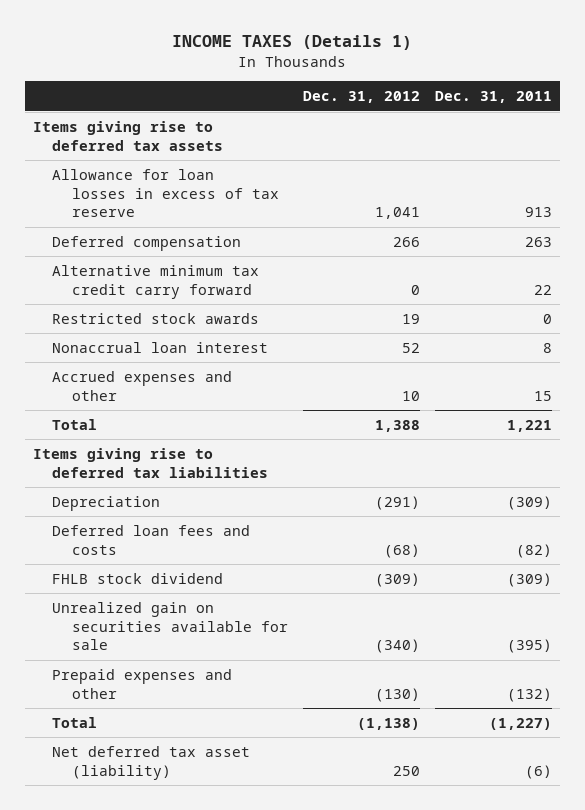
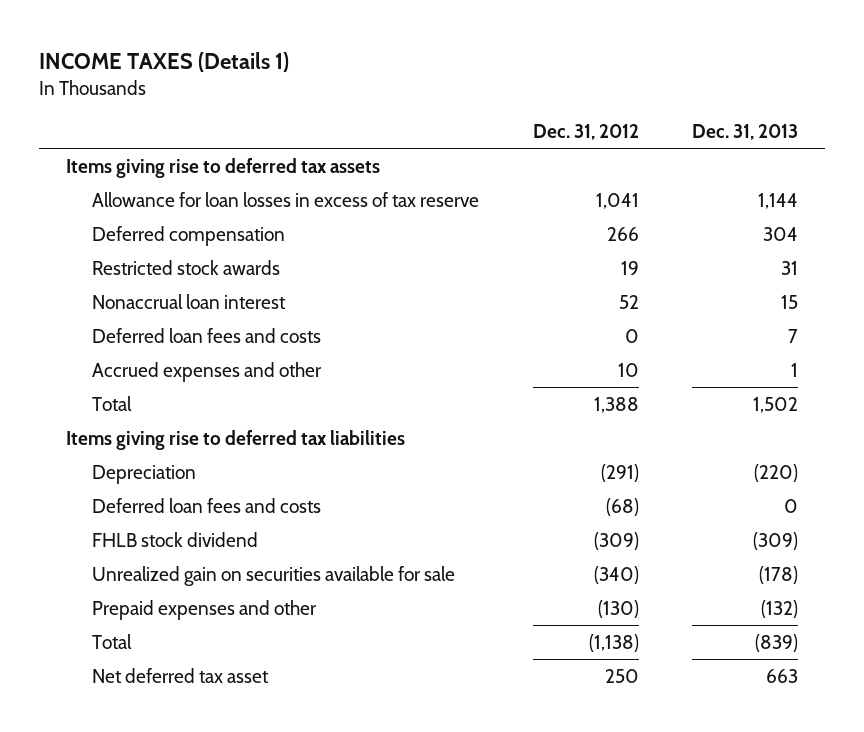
- | Dec. 31, 2012 | Dec. 31, 2011
+ | Dec. 31, 2012 | Dec. 31, 2013
- Alternative minimum tax credit carry forward | 0 | 22
+ Deferred loan fees and costs | 0 | 7
- Net deferred tax asset (liability) | 250 | (6)
+ Net deferred tax asset | 250 | 663

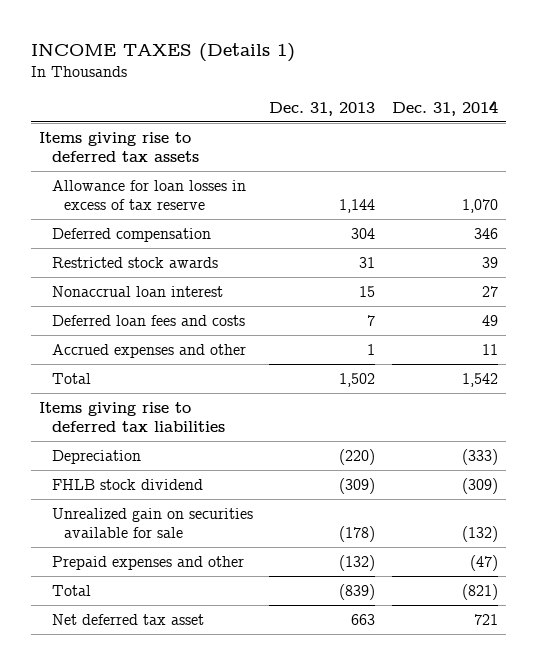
- | Dec. 31, 2012 | Dec. 31, 2013
+ | Dec. 31, 2013 | Dec. 31, 2014
- Deferred loan fees and costs | (68) | 0

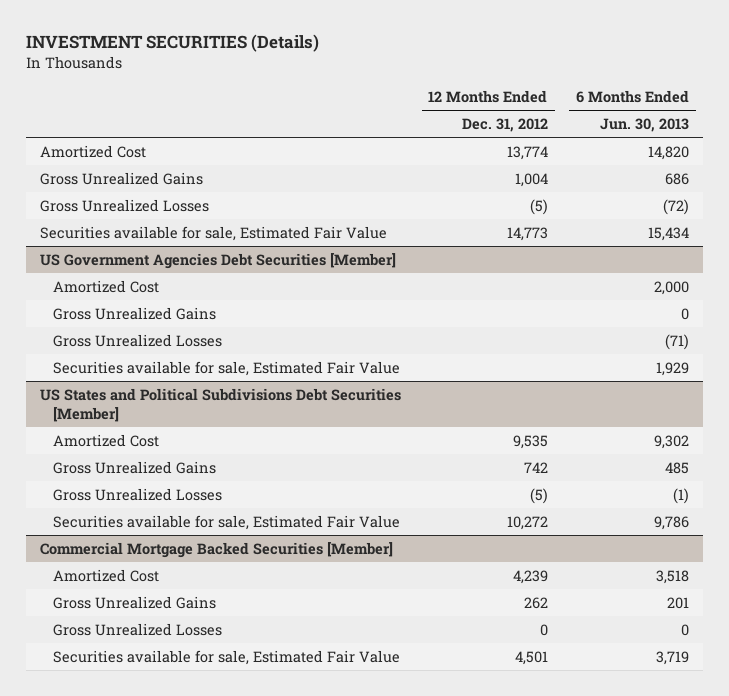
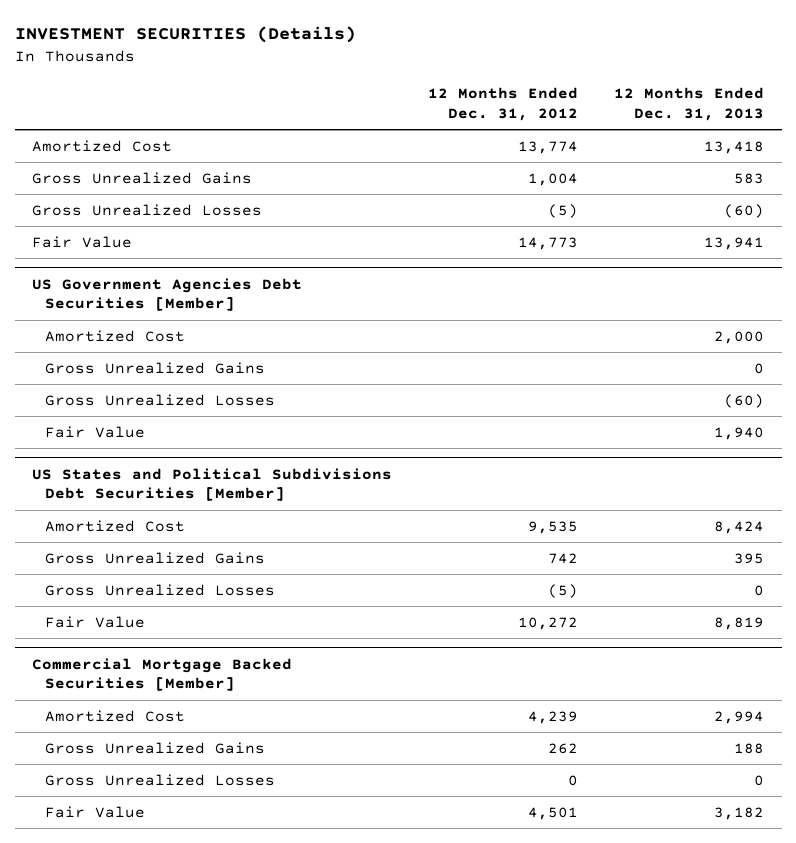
- | 12 Months Ended Dec. 31, 2012 | 6 Months Ended Jun. 30, 2013
+ | 12 Months Ended Dec. 31, 2012 | 12 Months Ended Dec. 31, 2013
- Securities available for sale, Estimated Fair Value | 14,773 | 15,434
+ Fair Value | 14,773 | 13,941
@ US Government Agencies Debt Securities [Member]
- Securities available for sale, Estimated Fair Value | | 1,929
+ Fair Value | | 1,940
@ US States and Political Subdivisions Debt Securities [Member]
- Securities available for sale, Estimated Fair Value | 10,272 | 9,786
+ Fair Value | 10,272 | 8,819
@ Commercial Mortgage Backed Securities [Member]
- Securities available for sale, Estimated Fair Value | 4,501 | 3,719
+ Fair Value | 4,501 | 3,182

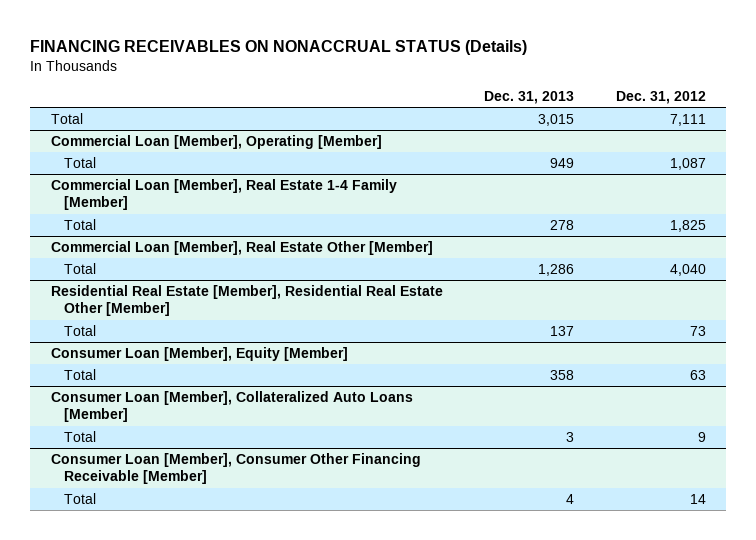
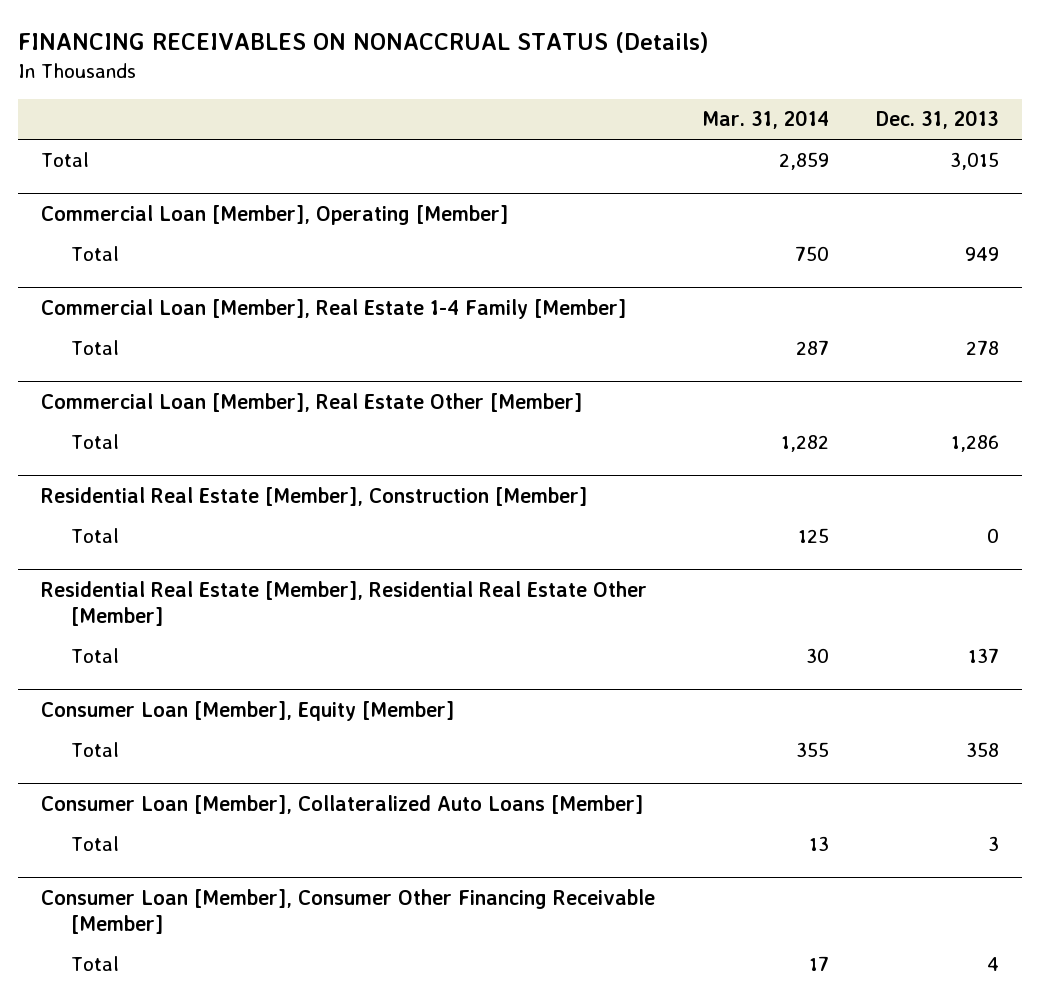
- | Dec. 31, 2013 | Dec. 31, 2012
+ | Mar. 31, 2014 | Dec. 31, 2013
+ Residential Real Estate [Member], Construction [Member]
+ Total | 125 | 0

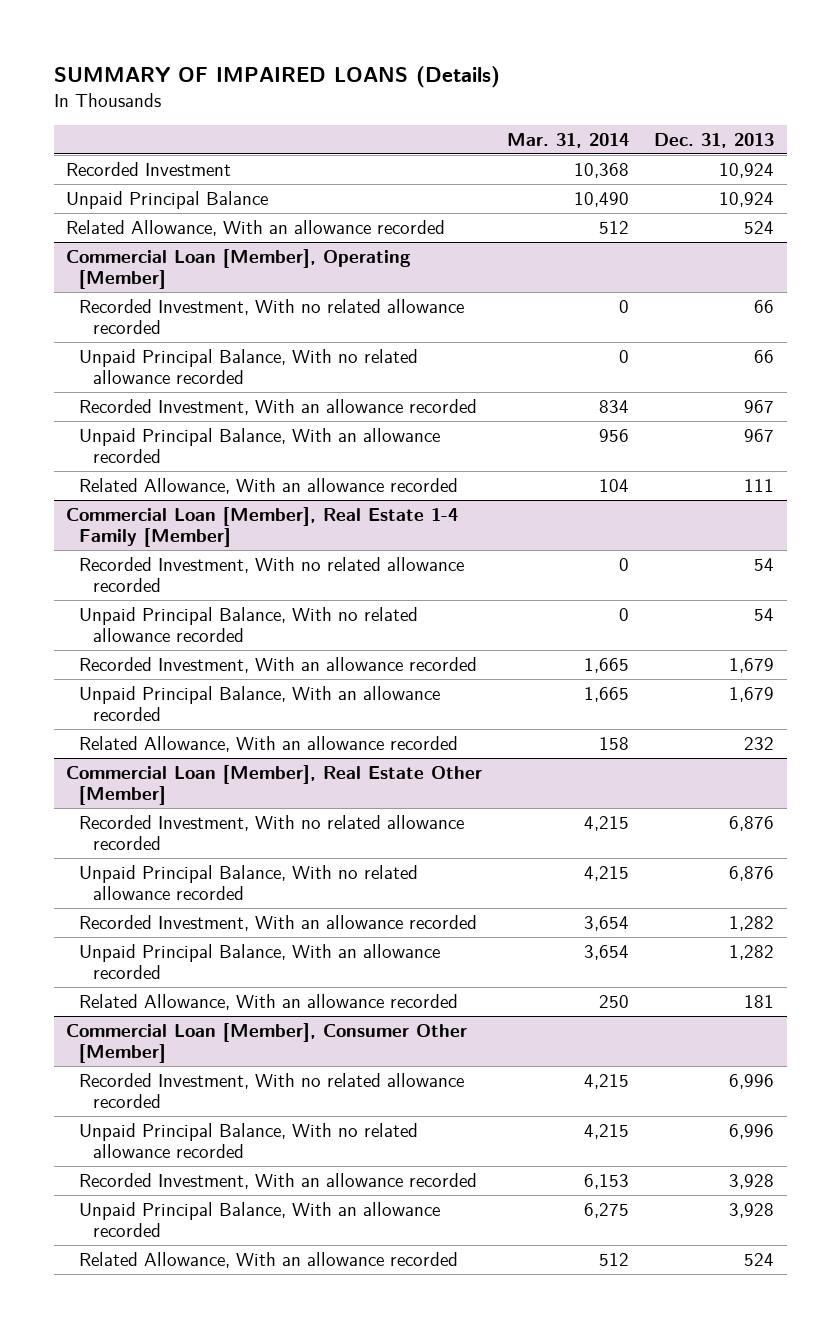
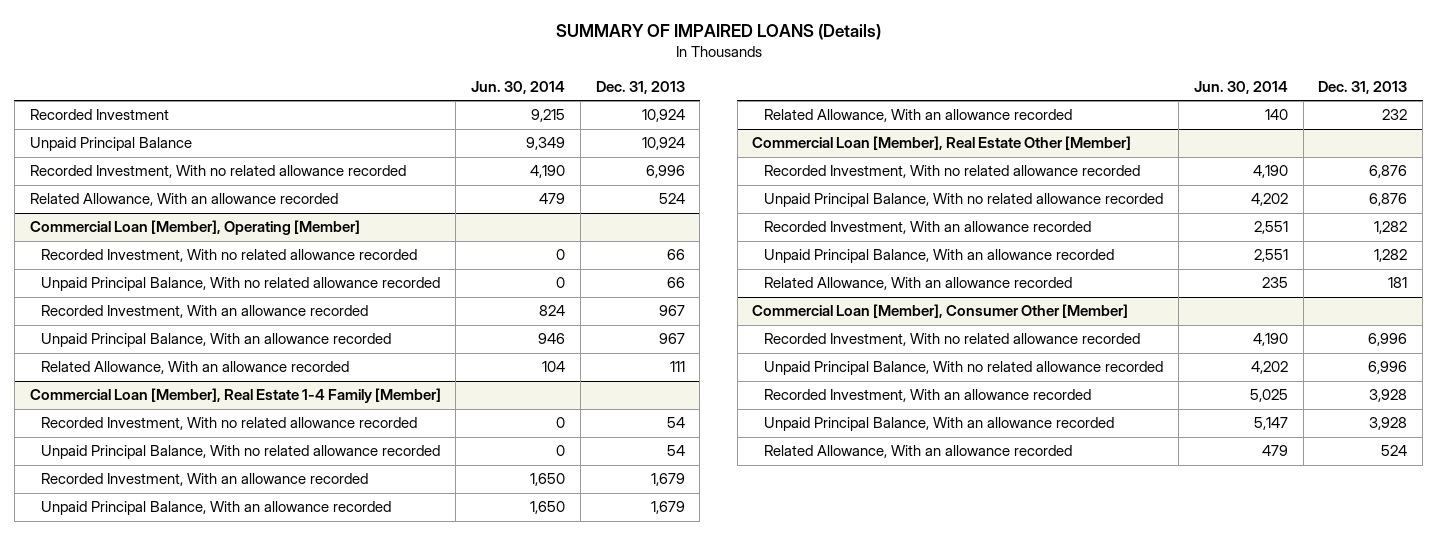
- | Mar. 31, 2014 | Dec. 31, 2013
+ | Jun. 30, 2014 | Dec. 31, 2013
+ Recorded Investment, With no related allowance recorded | 4,190 | 6,996

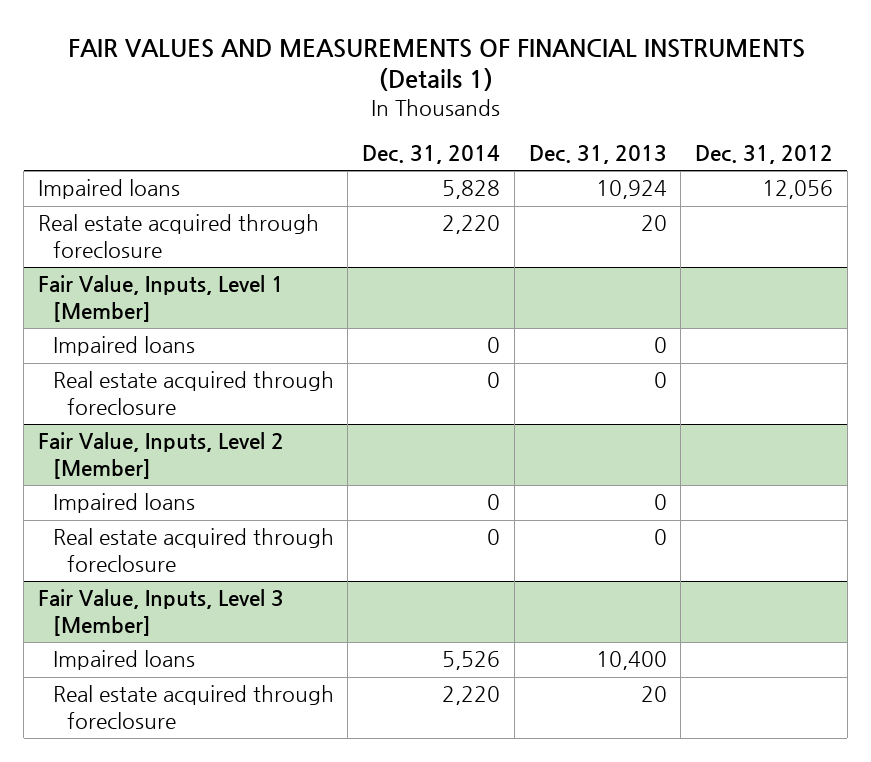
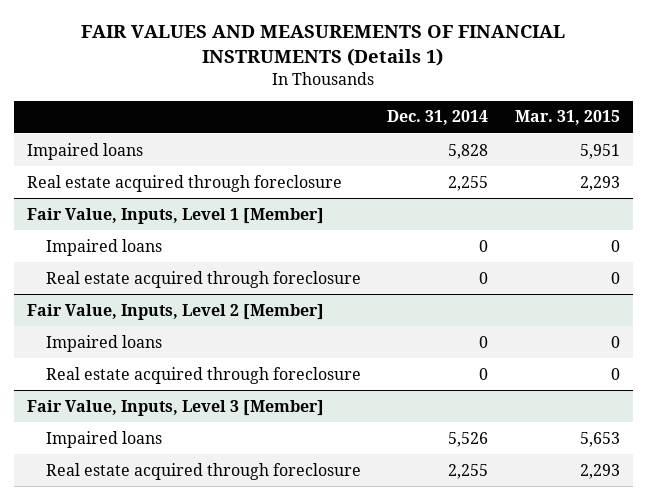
- | Dec. 31, 2014 | Dec. 31, 2013 | Dec. 31, 2012
+ | Dec. 31, 2014 | Mar. 31, 2015
- Real estate acquired through foreclosure | 2,220 | 20 |
+ Real estate acquired through foreclosure | 2,255 | 2,293
@ Fair Value, Inputs, Level 3 [Member]
- Real estate acquired through foreclosure | 2,220 | 20 |
+ Real estate acquired through foreclosure | 2,255 | 2,293

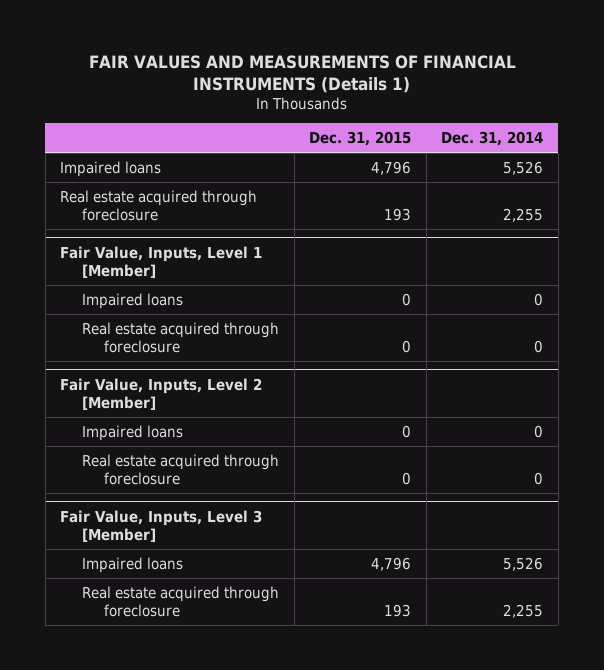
- | Dec. 31, 2014 | Mar. 31, 2015
+ | Dec. 31, 2015 | Dec. 31, 2014
- Impaired loans | 5,828 | 5,951
+ Impaired loans | 4,796 | 5,526

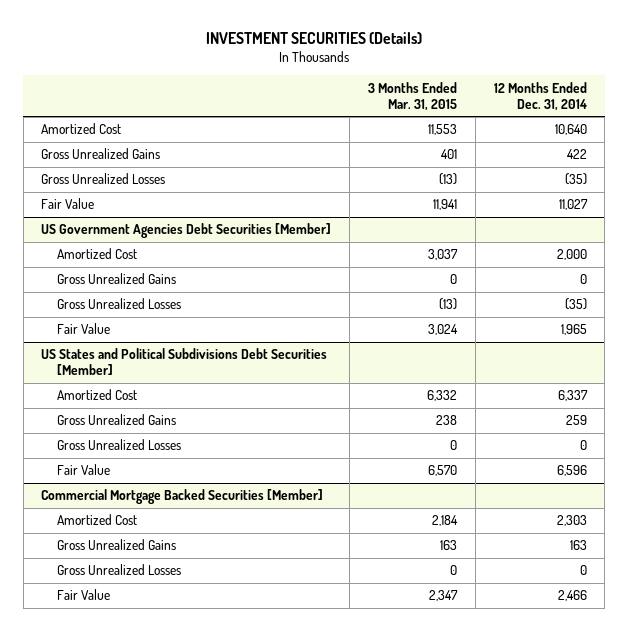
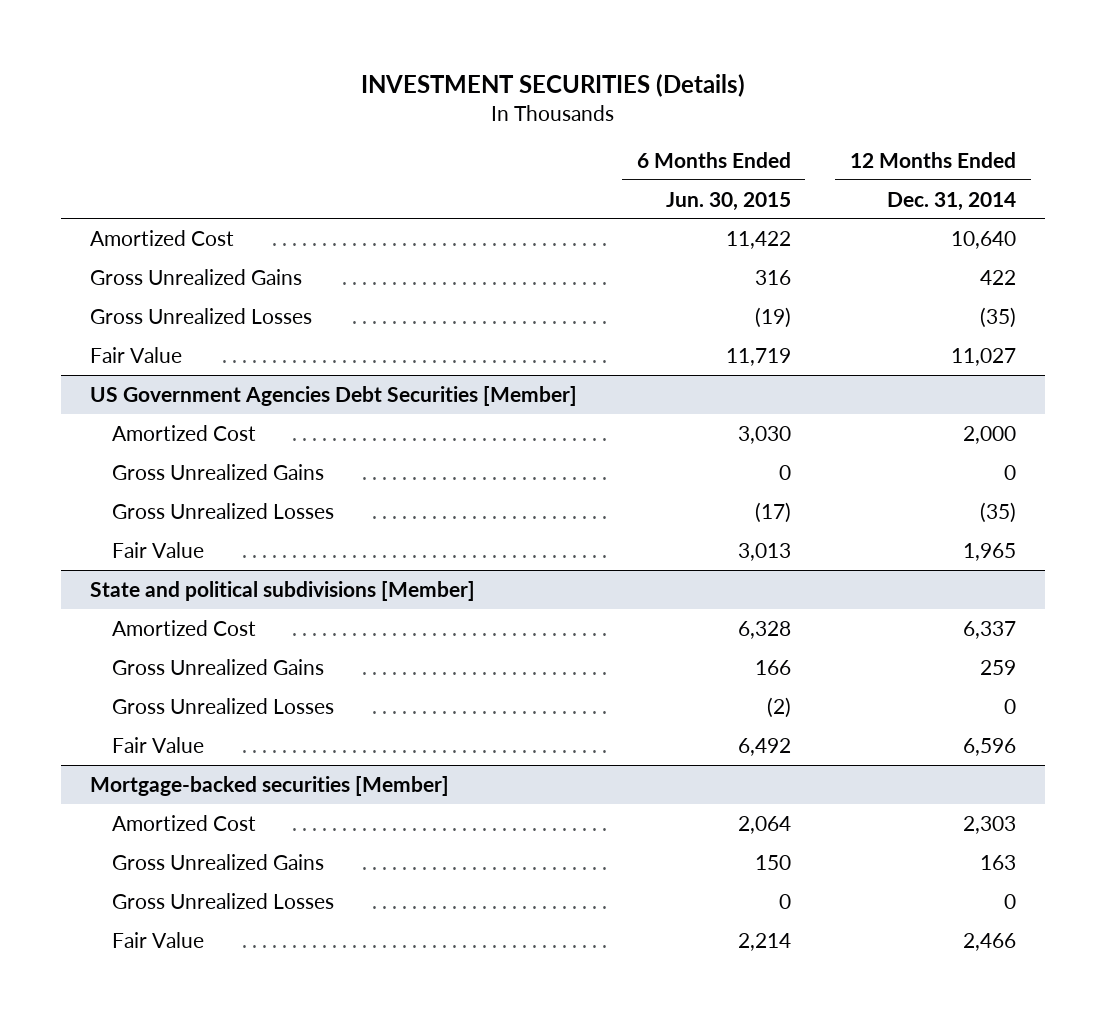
- | 3 Months Ended Mar. 31, 2015 | 12 Months Ended Dec. 31, 2014
+ | 6 Months Ended Jun. 30, 2015 | 12 Months Ended Dec. 31, 2014
- US States and Political Subdivisions Debt Securities [Member]
+ State and political subdivisions [Member]
- Commercial Mortgage Backed Securities [Member]
+ Mortgage-backed securities [Member]

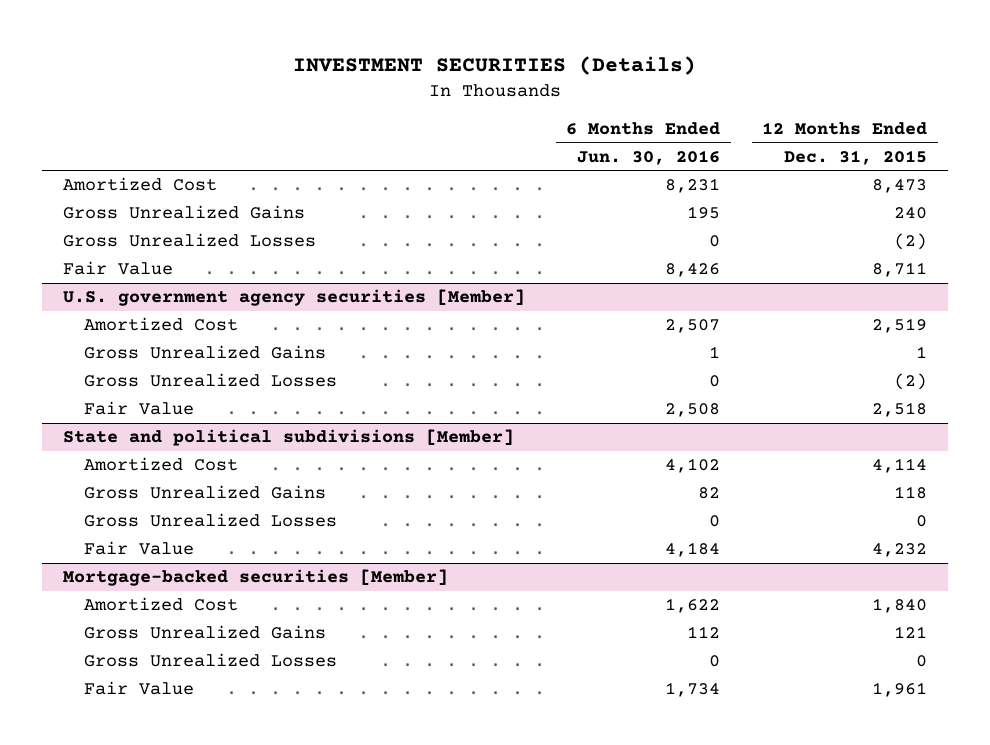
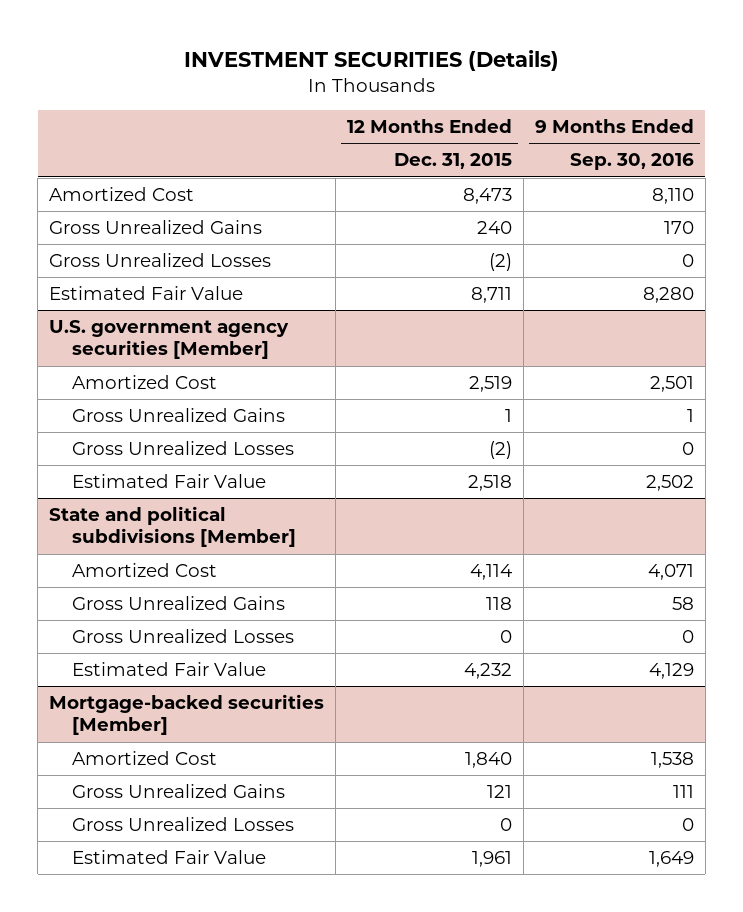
- | 6 Months Ended Jun. 30, 2016 | 12 Months Ended Dec. 31, 2015
+ | 12 Months Ended Dec. 31, 2015 | 9 Months Ended Sep. 30, 2016
- Fair Value | 8,426 | 8,711
+ Estimated Fair Value | 8,711 | 8,280
@ U.S. government agency securities [Member]
- Fair Value | 2,508 | 2,518
+ Estimated Fair Value | 2,518 | 2,502
@ State and political subdivisions [Member]
- Fair Value | 4,184 | 4,232
+ Estimated Fair Value | 4,232 | 4,129
@ Mortgage-backed securities [Member]
- Fair Value | 1,734 | 1,961
+ Estimated Fair Value | 1,961 | 1,649

